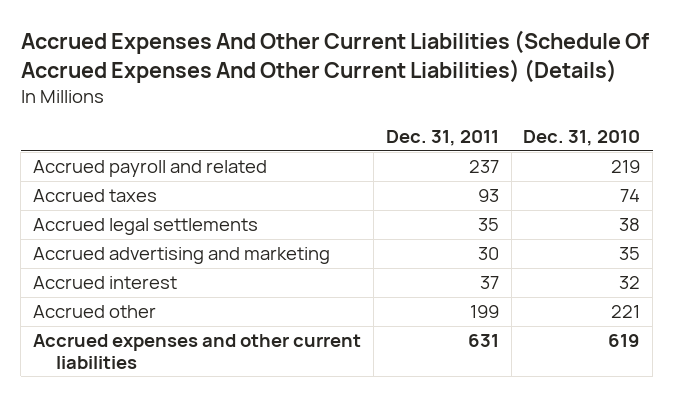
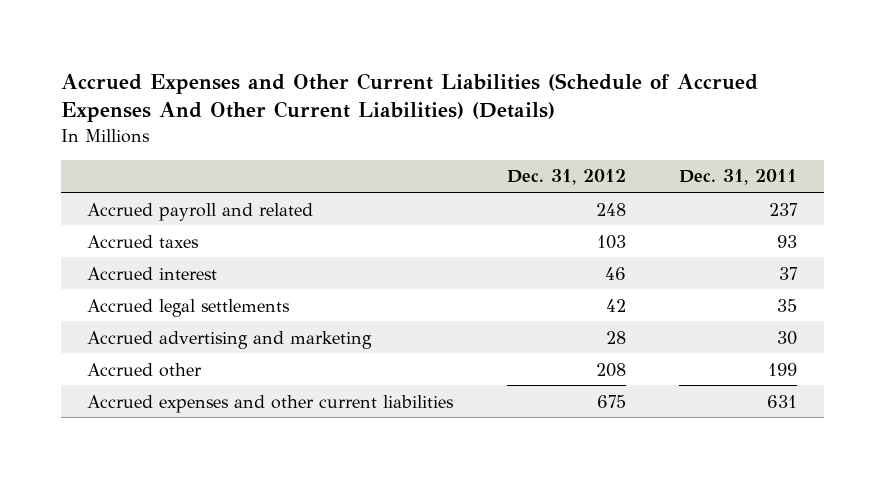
- Accrued Expenses And Other Current Liabilities (Schedule Of Accrued Expenses And Other Current Liabilities) (Details)
+ Accrued Expenses and Other Current Liabilities (Schedule of Accrued Expenses And Other Current Liabilities) (Details)
- | Dec. 31, 2011 | Dec. 31, 2010
+ | Dec. 31, 2012 | Dec. 31, 2011
moved up: Accrued interest | 46 | 37

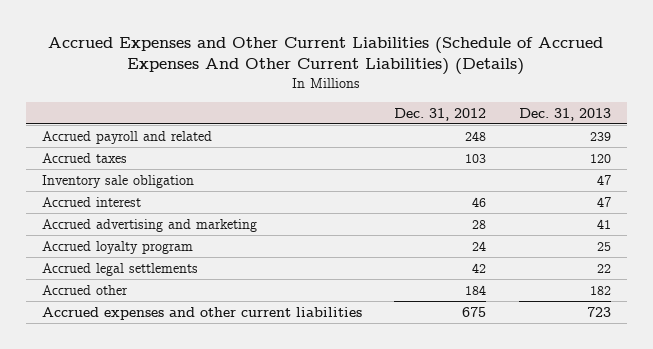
- | Dec. 31, 2012 | Dec. 31, 2011
+ | Dec. 31, 2012 | Dec. 31, 2013
+ Inventory sale obligation | | 47
- Accrued other | 208 | 199
+ Accrued loyalty program | 24 | 25
moved down: Accrued legal settlements | 42 | 22
+ Accrued other | 184 | 182

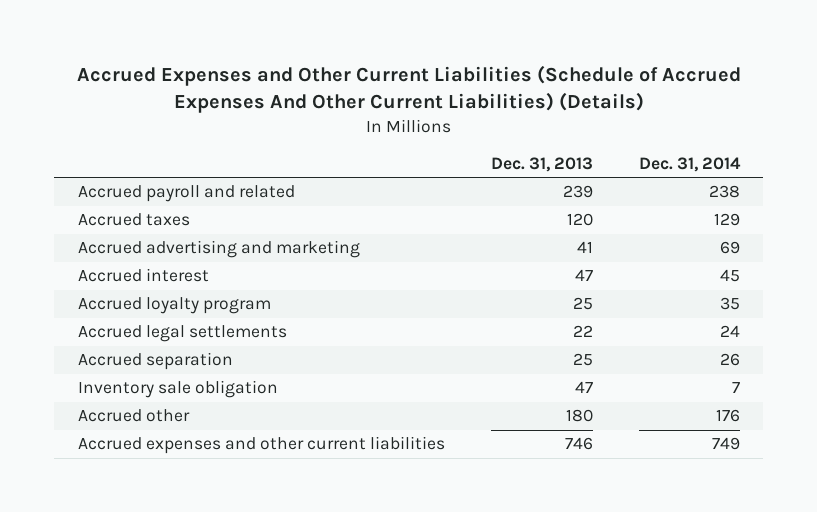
- | Dec. 31, 2012 | Dec. 31, 2013
+ | Dec. 31, 2013 | Dec. 31, 2014
moved down: Accrued interest | 47 | 45
- Accrued other | 184 | 182
- Accrued expenses and other current liabilities | 675 | 723
+ Accrued separation | 25 | 26
moved down: Inventory sale obligation | 47 | 7
+ Accrued other | 180 | 176
+ Accrued expenses and other current liabilities | 746 | 749

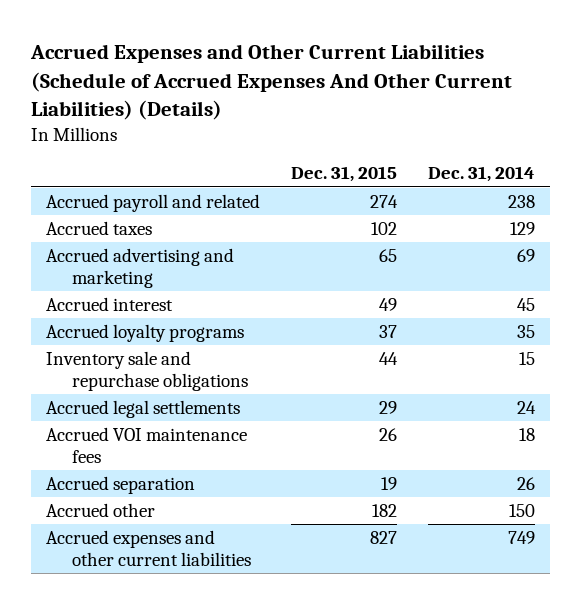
- | Dec. 31, 2013 | Dec. 31, 2014
+ | Dec. 31, 2015 | Dec. 31, 2014
- Accrued loyalty program | 25 | 35
+ Accrued loyalty programs | 37 | 35
+ Inventory sale and repurchase obligations | 44 | 15
+ Accrued VOI maintenance fees | 26 | 18
- Inventory sale obligation | 47 | 7
- Accrued other | 180 | 176
+ Accrued other | 182 | 150

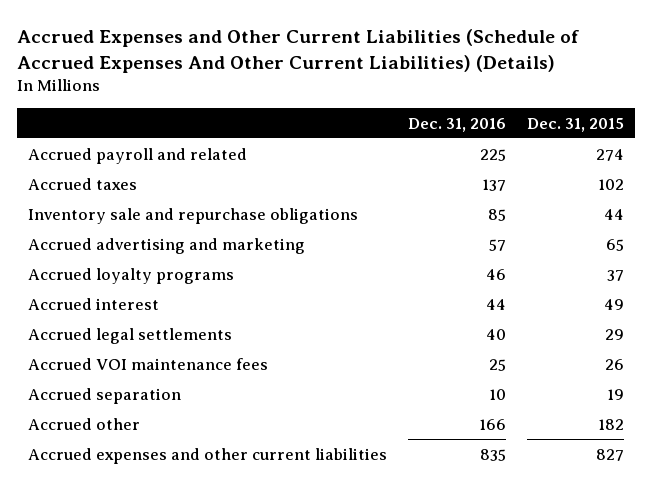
- | Dec. 31, 2015 | Dec. 31, 2014
+ | Dec. 31, 2016 | Dec. 31, 2015
moved up: Inventory sale and repurchase obligations | 85 | 44
moved down: Accrued interest | 44 | 49

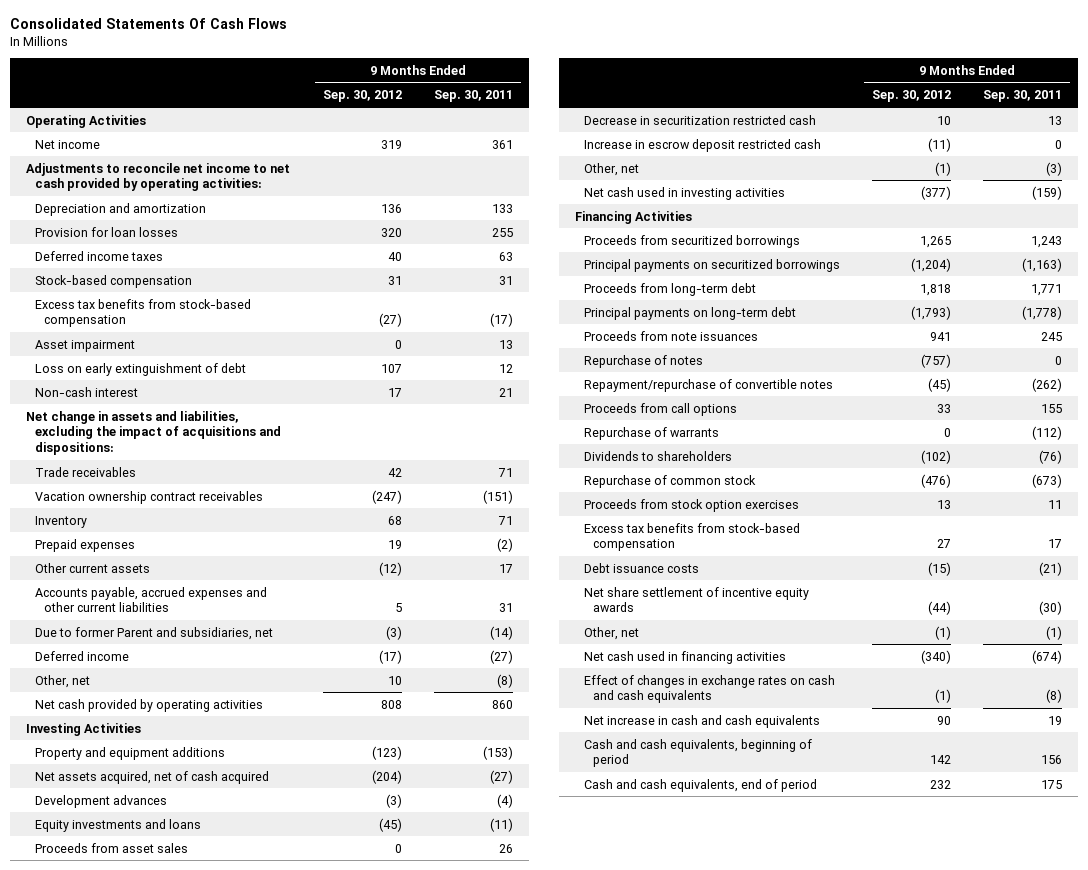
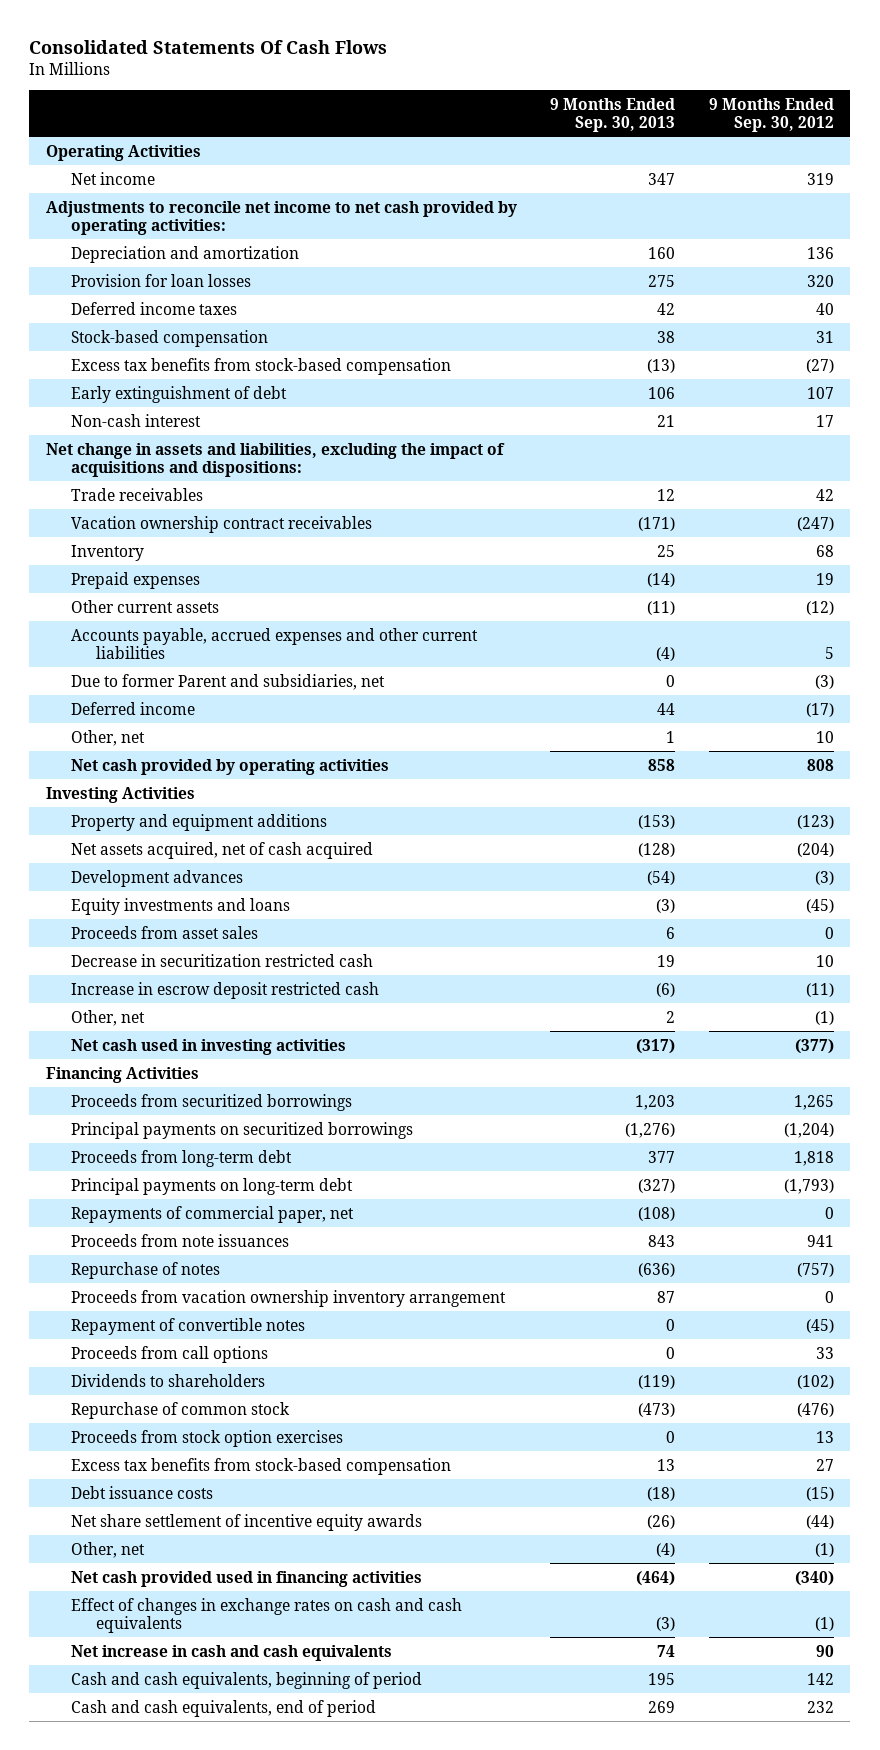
- | 9 Months Ended Sep. 30, 2012 | 9 Months Ended Sep. 30, 2011
+ | 9 Months Ended Sep. 30, 2013 | 9 Months Ended Sep. 30, 2012
- Asset impairment | 0 | 13
- Loss on early extinguishment of debt | 107 | 12
+ Early extinguishment of debt | 106 | 107
+ Repayments of commercial paper, net | (108) | 0
- Repayment/repurchase of convertible notes | (45) | (262)
+ Proceeds from vacation ownership inventory arrangement | 87 | 0
+ Repayment of convertible notes | 0 | (45)
- Repurchase of warrants | 0 | (112)
- Net cash used in financing activities | (340) | (674)
+ Net cash provided used in financing activities | (464) | (340)

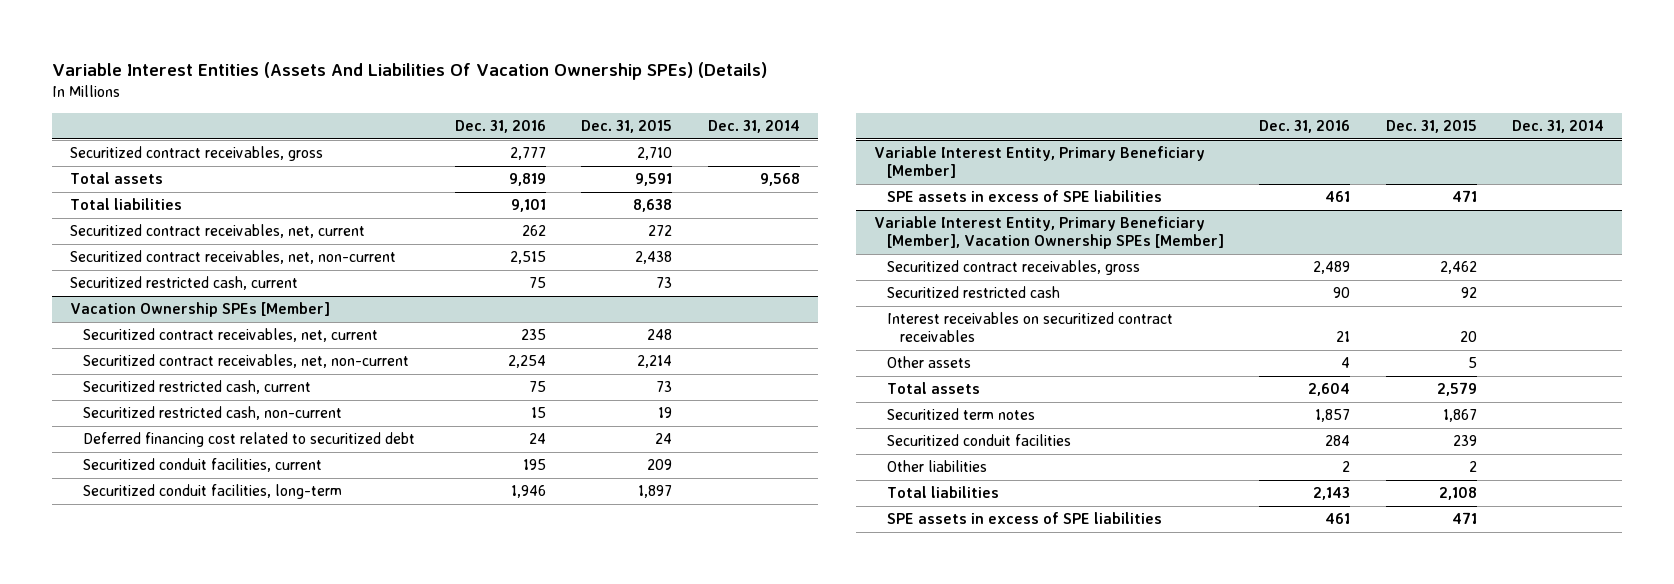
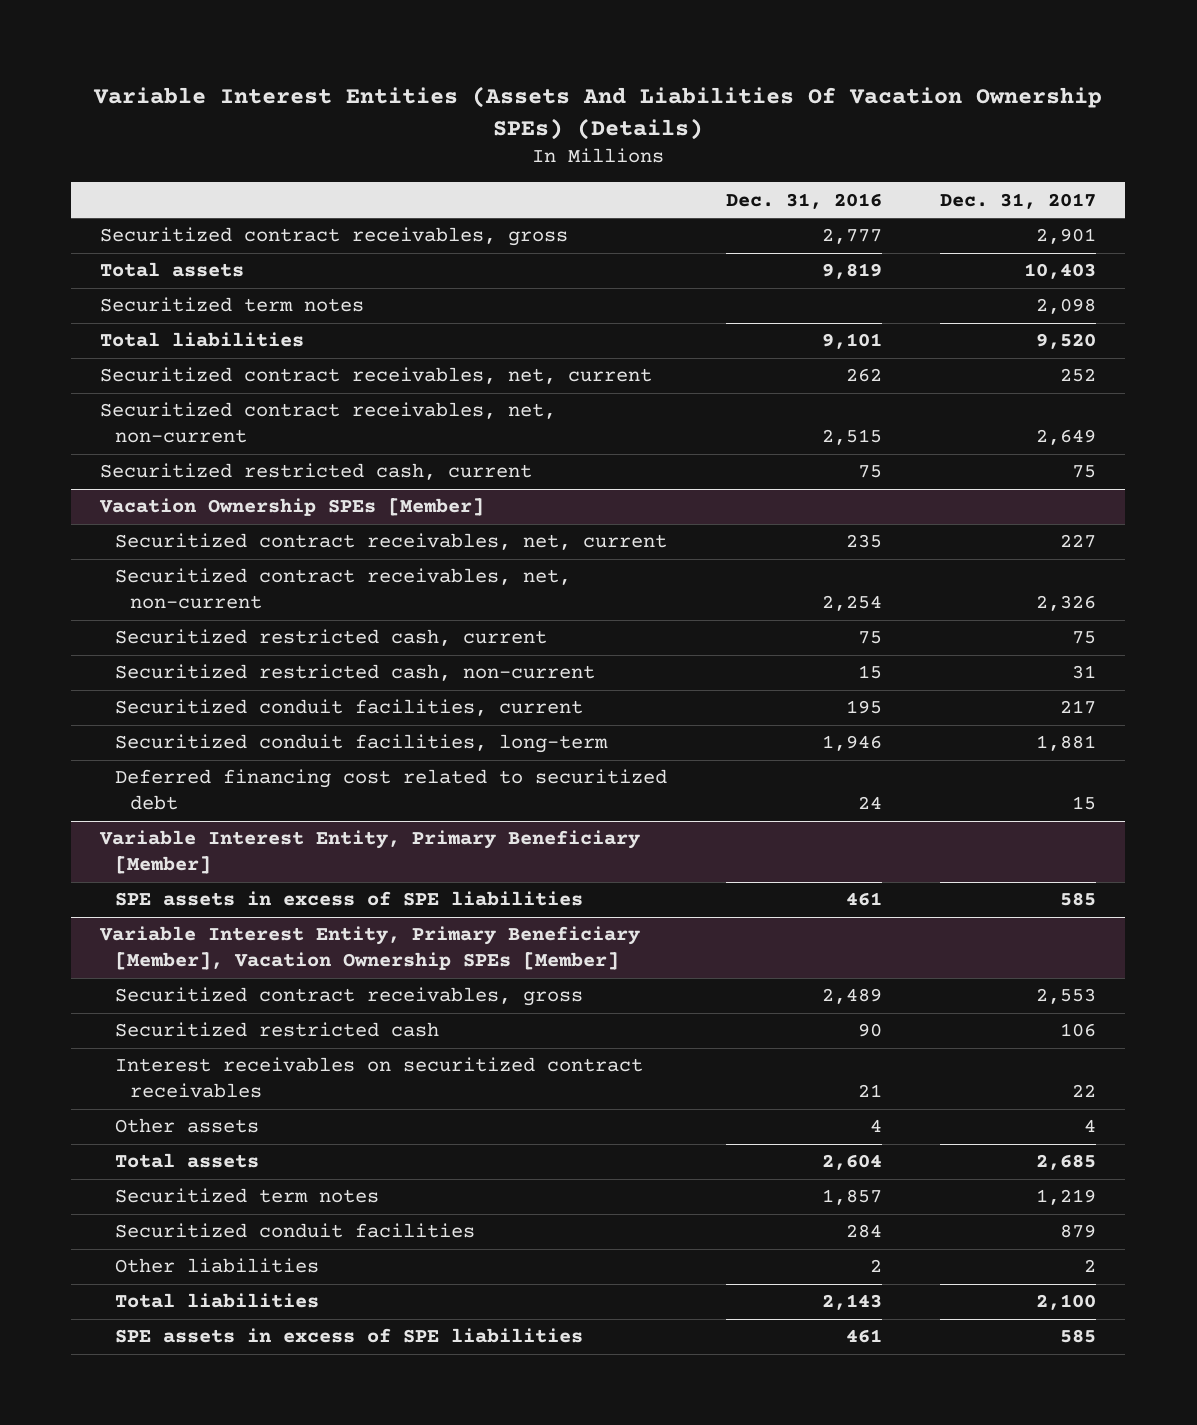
- | Dec. 31, 2016 | Dec. 31, 2015 | Dec. 31, 2014
+ | Dec. 31, 2016 | Dec. 31, 2017
+ Securitized term notes | | 2,098
@ Vacation Ownership SPEs [Member]
moved down: Deferred financing cost related to securitized debt | 24 | 15

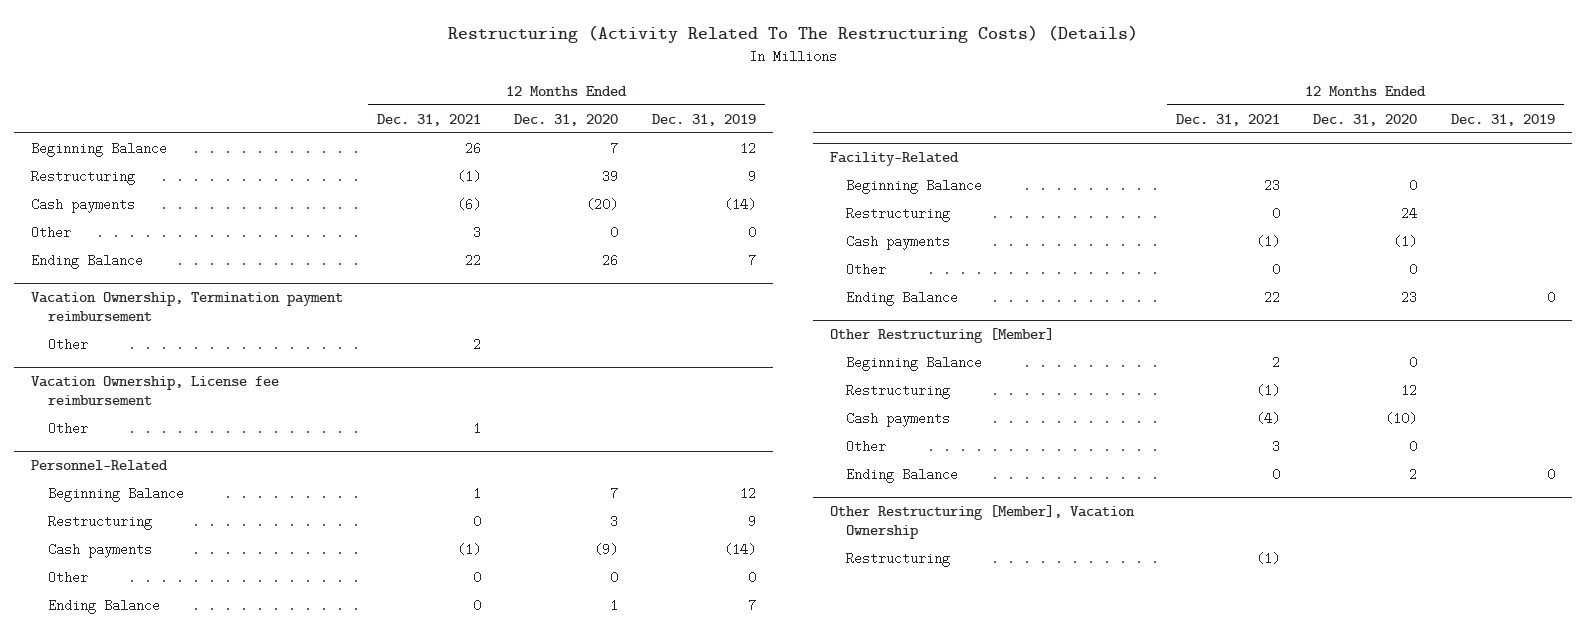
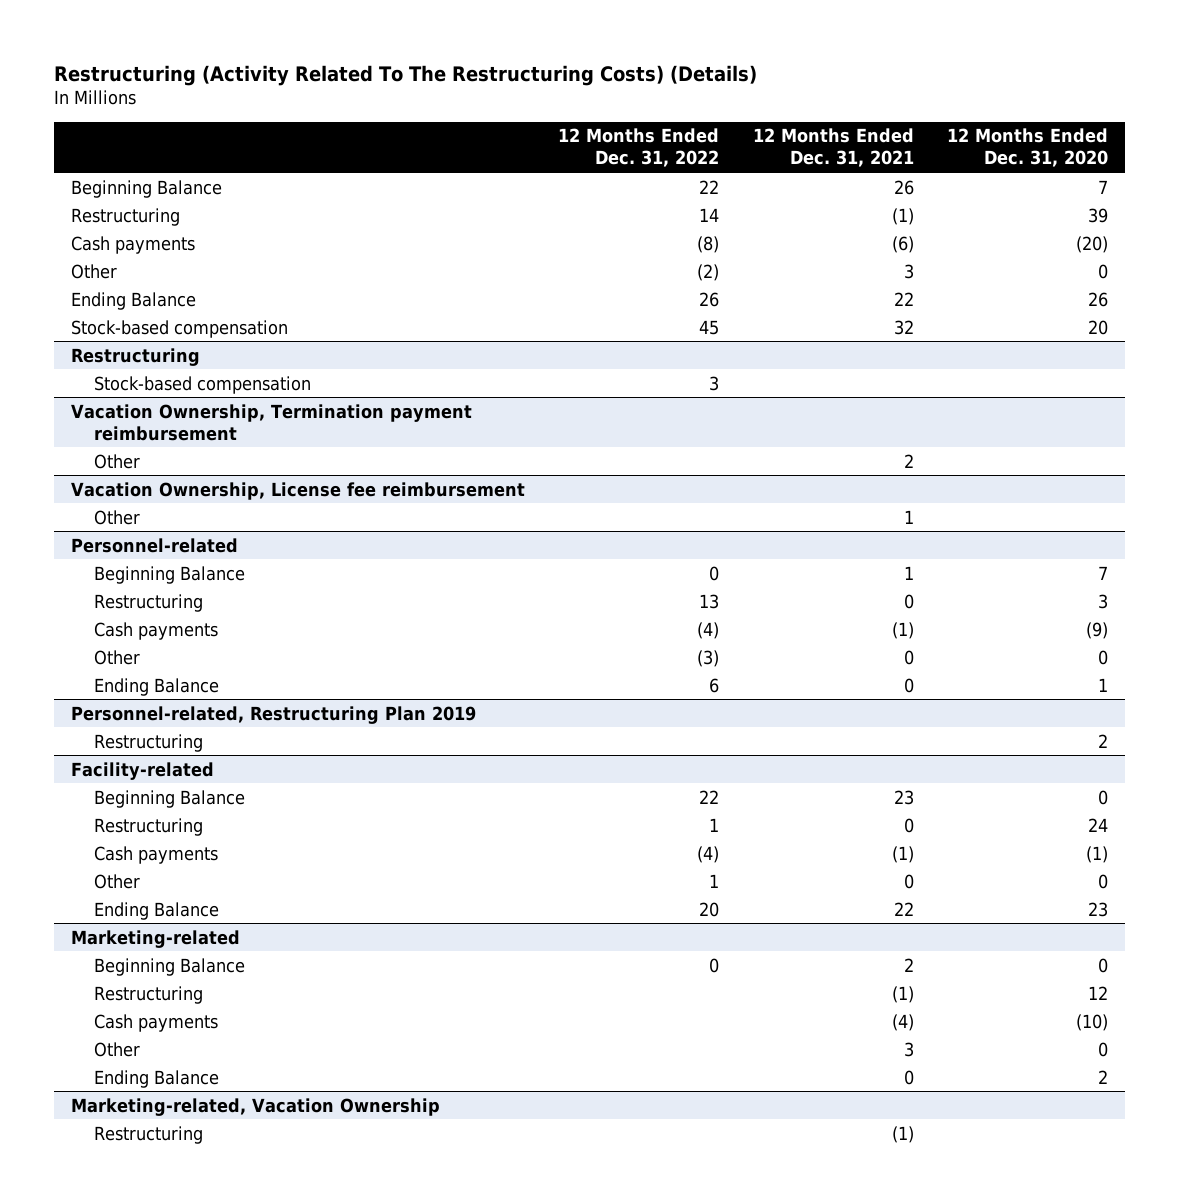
- | 12 Months Ended Dec. 31, 2021 | 12 Months Ended Dec. 31, 2020 | 12 Months Ended Dec. 31, 2019
+ | 12 Months Ended Dec. 31, 2022 | 12 Months Ended Dec. 31, 2021 | 12 Months Ended Dec. 31, 2020
+ Stock-based compensation | 45 | 32 | 20
+ Restructuring
+ Stock-based compensation | 3 | |
- Personnel-Related
+ Personnel-related
- Facility-Related
+ Personnel-related, Restructuring Plan 2019
+ Restructuring | | | 2
+ Facility-related
- Other Restructuring [Member]
+ Marketing-related
- Other Restructuring [Member], Vacation Ownership
+ Marketing-related, Vacation Ownership

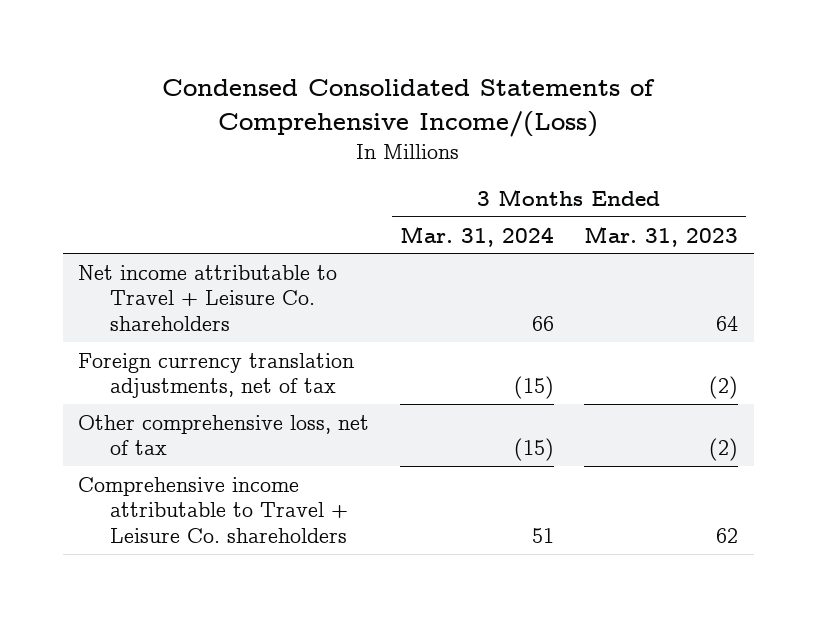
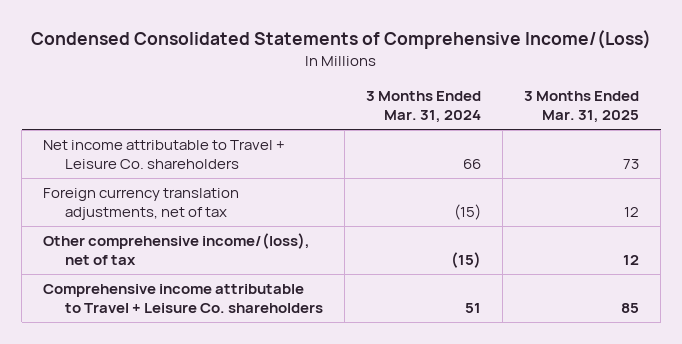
- | 3 Months Ended Mar. 31, 2024 | 3 Months Ended Mar. 31, 2023
+ | 3 Months Ended Mar. 31, 2024 | 3 Months Ended Mar. 31, 2025
- Other comprehensive loss, net of tax | (15) | (2)
+ Other comprehensive income/(loss), net of tax | (15) | 12

